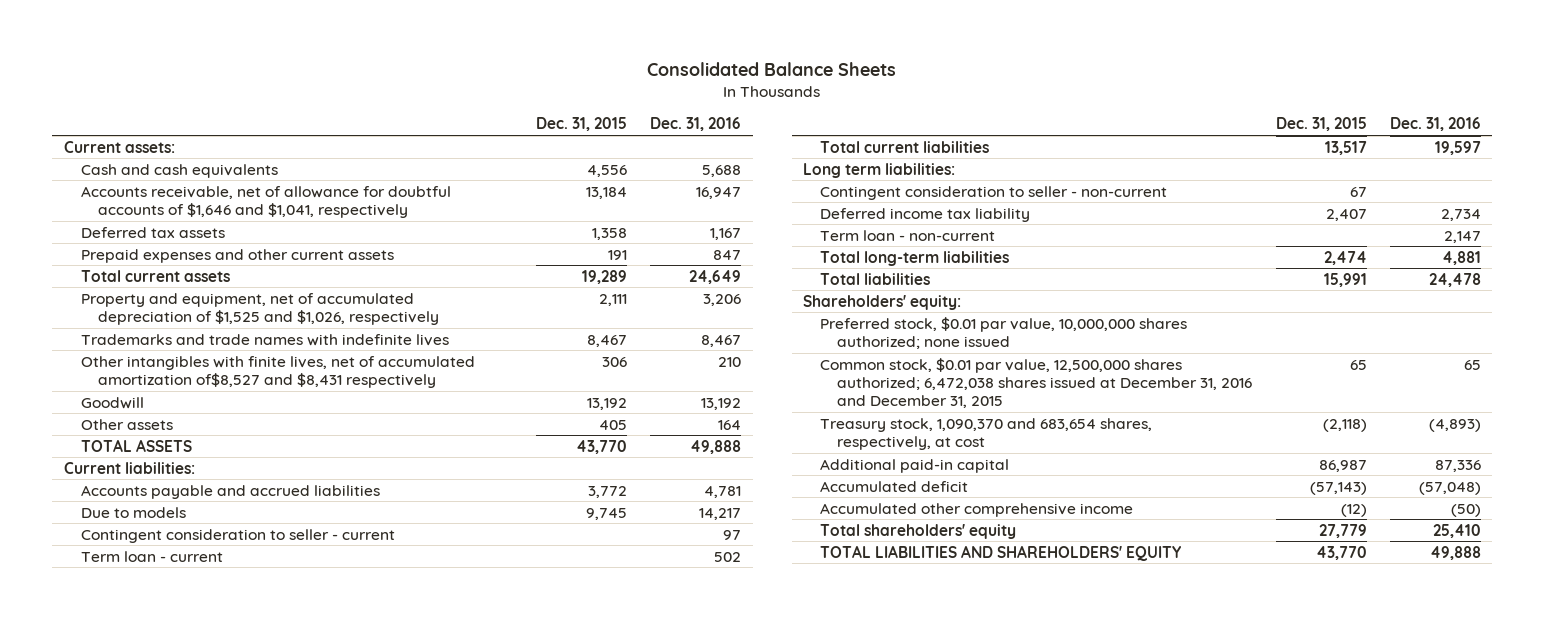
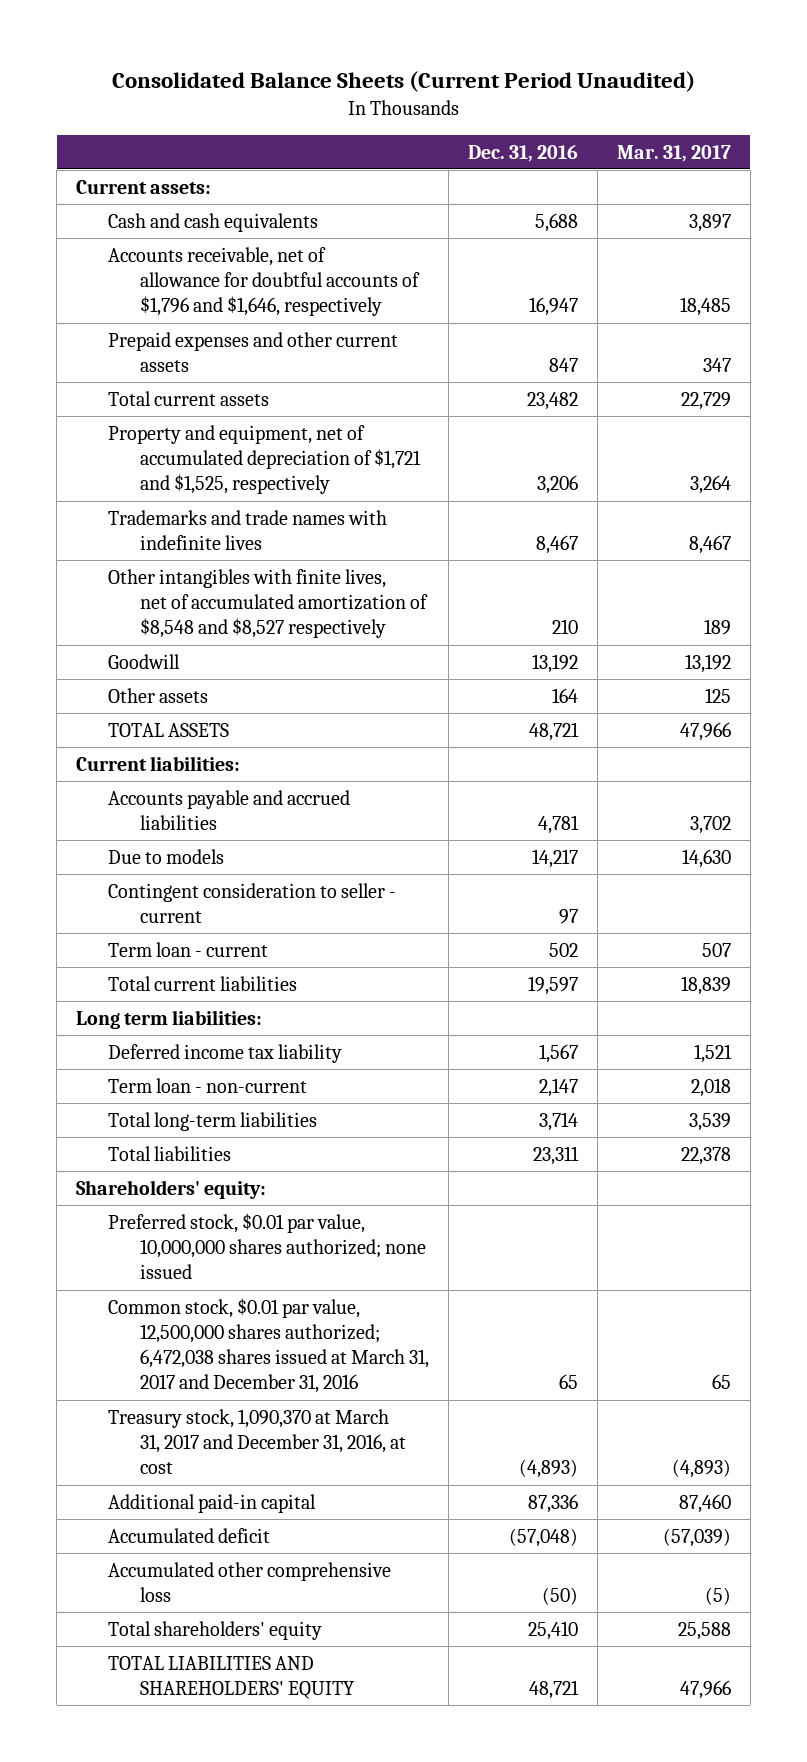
- Consolidated Balance Sheets
+ Consolidated Balance Sheets (Current Period Unaudited)
- | Dec. 31, 2015 | Dec. 31, 2016
+ | Dec. 31, 2016 | Mar. 31, 2017
- Accounts receivable, net of allowance for doubtful accounts of $1,646 and $1,041, respectively | 13,184 | 16,947
- Deferred tax assets | 1,358 | 1,167
+ Accounts receivable, net of allowance for doubtful accounts of $1,796 and $1,646, respectively | 16,947 | 18,485
- Total current assets | 19,289 | 24,649
- Property and equipment, net of accumulated depreciation of $1,525 and $1,026, respectively | 2,111 | 3,206
+ Total current assets | 23,482 | 22,729
+ Property and equipment, net of accumulated depreciation of $1,721 and $1,525, respectively | 3,206 | 3,264
- Other intangibles with finite lives, net of accumulated amortization of$8,527 and $8,431 respectively | 306 | 210
+ Other intangibles with finite lives, net of accumulated amortization of $8,548 and $8,527 respectively | 210 | 189
- TOTAL ASSETS | 43,770 | 49,888
+ TOTAL ASSETS | 48,721 | 47,966
- Contingent consideration to seller - non-current | 67 |
- Deferred income tax liability | 2,407 | 2,734
+ Deferred income tax liability | 1,567 | 1,521
- Total long-term liabilities | 2,474 | 4,881
- Total liabilities | 15,991 | 24,478
+ Total long-term liabilities | 3,714 | 3,539
+ Total liabilities | 23,311 | 22,378
- Common stock, $0.01 par value, 12,500,000 shares authorized; 6,472,038 shares issued at December 31, 2016 and December 31, 2015 | 65 | 65
- Treasury stock, 1,090,370 and 683,654 shares, respectively, at cost | (2,118) | (4,893)
+ Common stock, $0.01 par value, 12,500,000 shares authorized; 6,472,038 shares issued at March 31, 2017 and December 31, 2016 | 65 | 65
+ Treasury stock, 1,090,370 at March 31, 2017 and December 31, 2016, at cost | (4,893) | (4,893)
- Accumulated other comprehensive income | (12) | (50)
+ Accumulated other comprehensive loss | (50) | (5)
- TOTAL LIABILITIES AND SHAREHOLDERS' EQUITY | 43,770 | 49,888
+ TOTAL LIABILITIES AND SHAREHOLDERS' EQUITY | 48,721 | 47,966

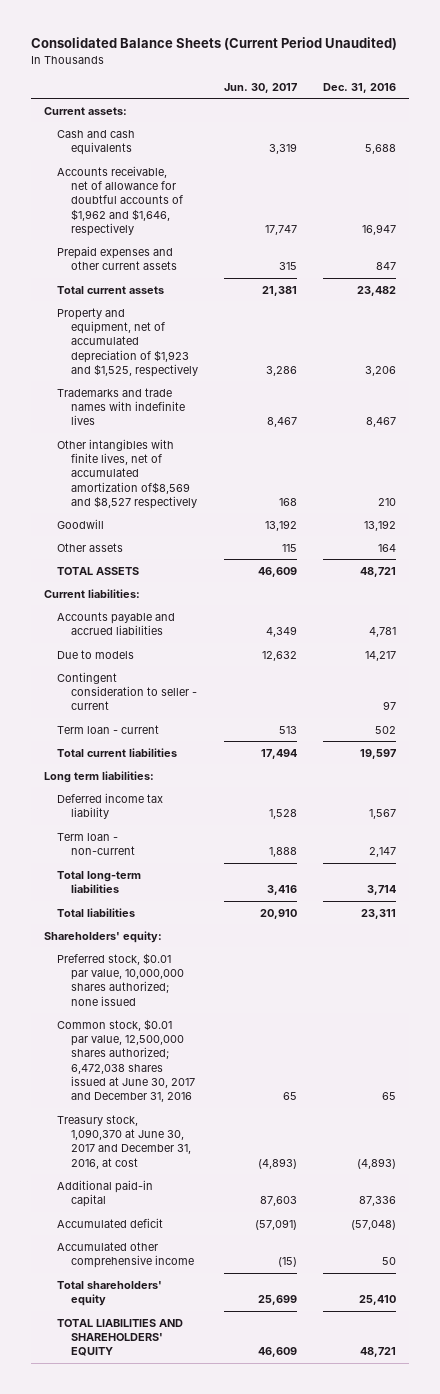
- | Dec. 31, 2016 | Mar. 31, 2017
+ | Jun. 30, 2017 | Dec. 31, 2016
- Accounts receivable, net of allowance for doubtful accounts of $1,796 and $1,646, respectively | 16,947 | 18,485
+ Accounts receivable, net of allowance for doubtful accounts of $1,962 and $1,646, respectively | 17,747 | 16,947
- Property and equipment, net of accumulated depreciation of $1,721 and $1,525, respectively | 3,206 | 3,264
+ Property and equipment, net of accumulated depreciation of $1,923 and $1,525, respectively | 3,286 | 3,206
- Other intangibles with finite lives, net of accumulated amortization of $8,548 and $8,527 respectively | 210 | 189
+ Other intangibles with finite lives, net of accumulated amortization of$8,569 and $8,527 respectively | 168 | 210
- Common stock, $0.01 par value, 12,500,000 shares authorized; 6,472,038 shares issued at March 31, 2017 and December 31, 2016 | 65 | 65
- Treasury stock, 1,090,370 at March 31, 2017 and December 31, 2016, at cost | (4,893) | (4,893)
+ Common stock, $0.01 par value, 12,500,000 shares authorized; 6,472,038 shares issued at June 30, 2017 and December 31, 2016 | 65 | 65
+ Treasury stock, 1,090,370 at June 30, 2017 and December 31, 2016, at cost | (4,893) | (4,893)
- Accumulated other comprehensive loss | (50) | (5)
+ Accumulated other comprehensive income | (15) | 50

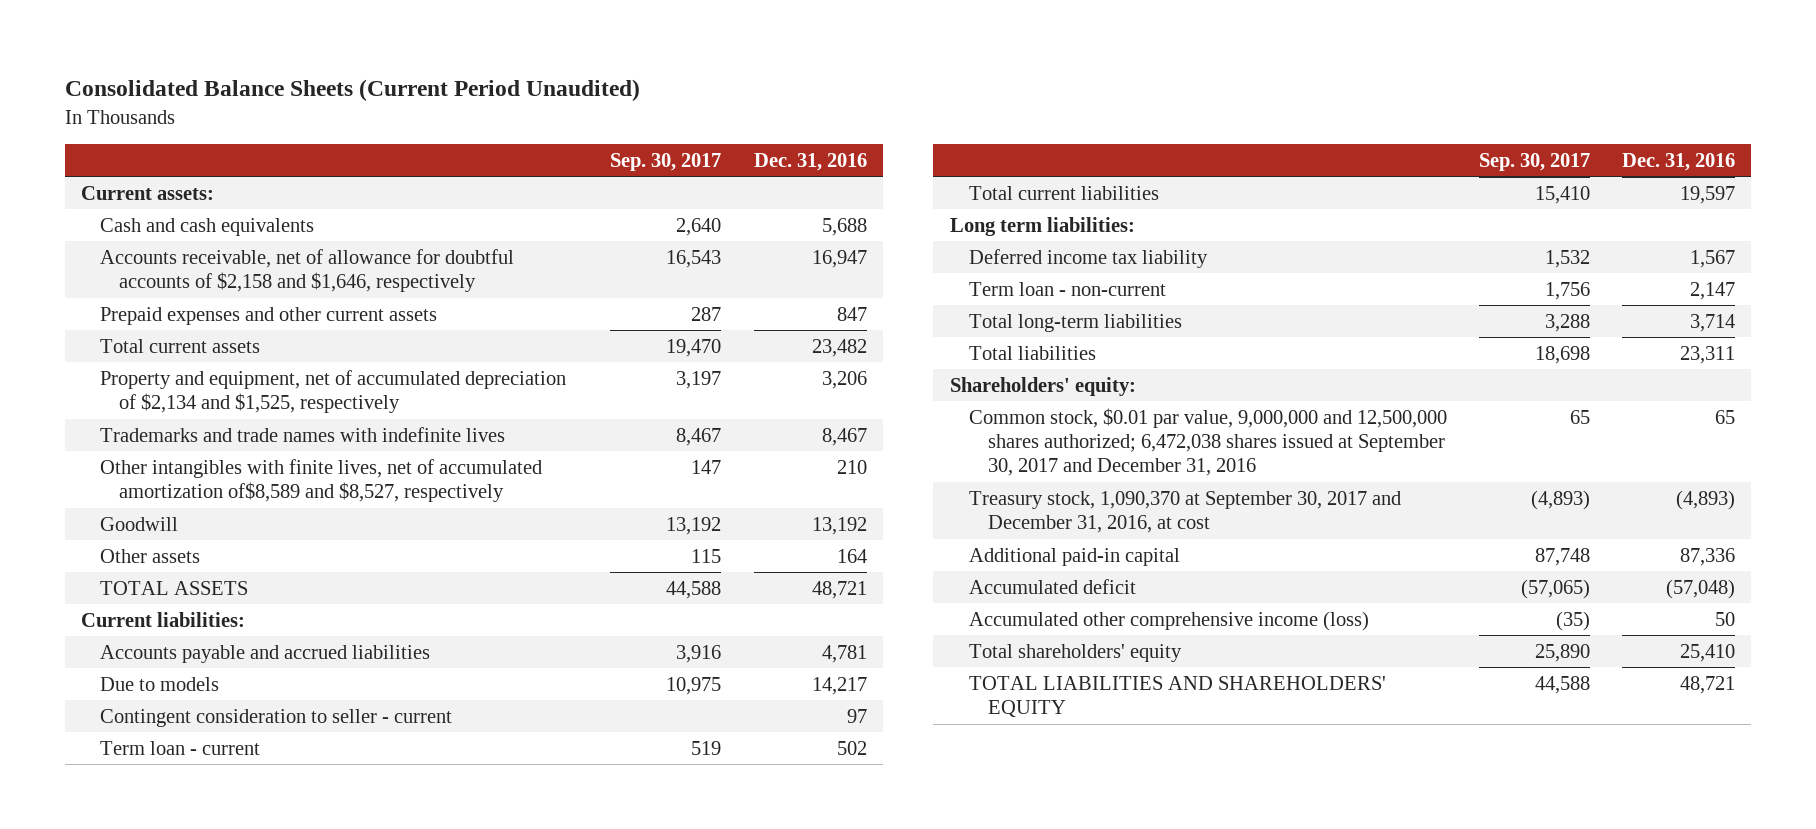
- | Jun. 30, 2017 | Dec. 31, 2016
+ | Sep. 30, 2017 | Dec. 31, 2016
- Accounts receivable, net of allowance for doubtful accounts of $1,962 and $1,646, respectively | 17,747 | 16,947
+ Accounts receivable, net of allowance for doubtful accounts of $2,158 and $1,646, respectively | 16,543 | 16,947
- Property and equipment, net of accumulated depreciation of $1,923 and $1,525, respectively | 3,286 | 3,206
+ Property and equipment, net of accumulated depreciation of $2,134 and $1,525, respectively | 3,197 | 3,206
- Other intangibles with finite lives, net of accumulated amortization of$8,569 and $8,527 respectively | 168 | 210
+ Other intangibles with finite lives, net of accumulated amortization of$8,589 and $8,527, respectively | 147 | 210
- Preferred stock, $0.01 par value, 10,000,000 shares authorized; none issued
- Common stock, $0.01 par value, 12,500,000 shares authorized; 6,472,038 shares issued at June 30, 2017 and December 31, 2016 | 65 | 65
- Treasury stock, 1,090,370 at June 30, 2017 and December 31, 2016, at cost | (4,893) | (4,893)
+ Common stock, $0.01 par value, 9,000,000 and 12,500,000 shares authorized; 6,472,038 shares issued at September 30, 2017 and December 31, 2016 | 65 | 65
+ Treasury stock, 1,090,370 at September 30, 2017 and December 31, 2016, at cost | (4,893) | (4,893)
- Accumulated other comprehensive income | (15) | 50
+ Accumulated other comprehensive income (loss) | (35) | 50

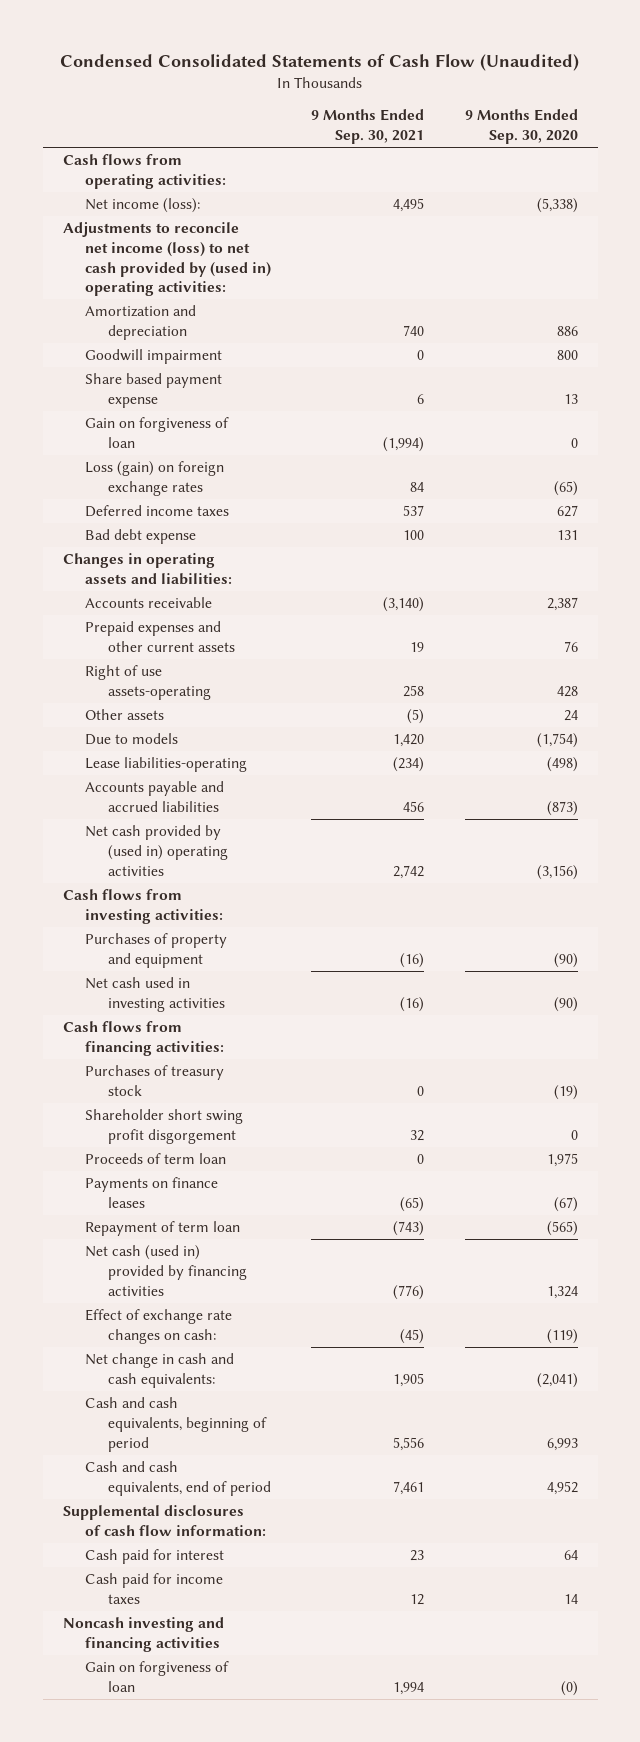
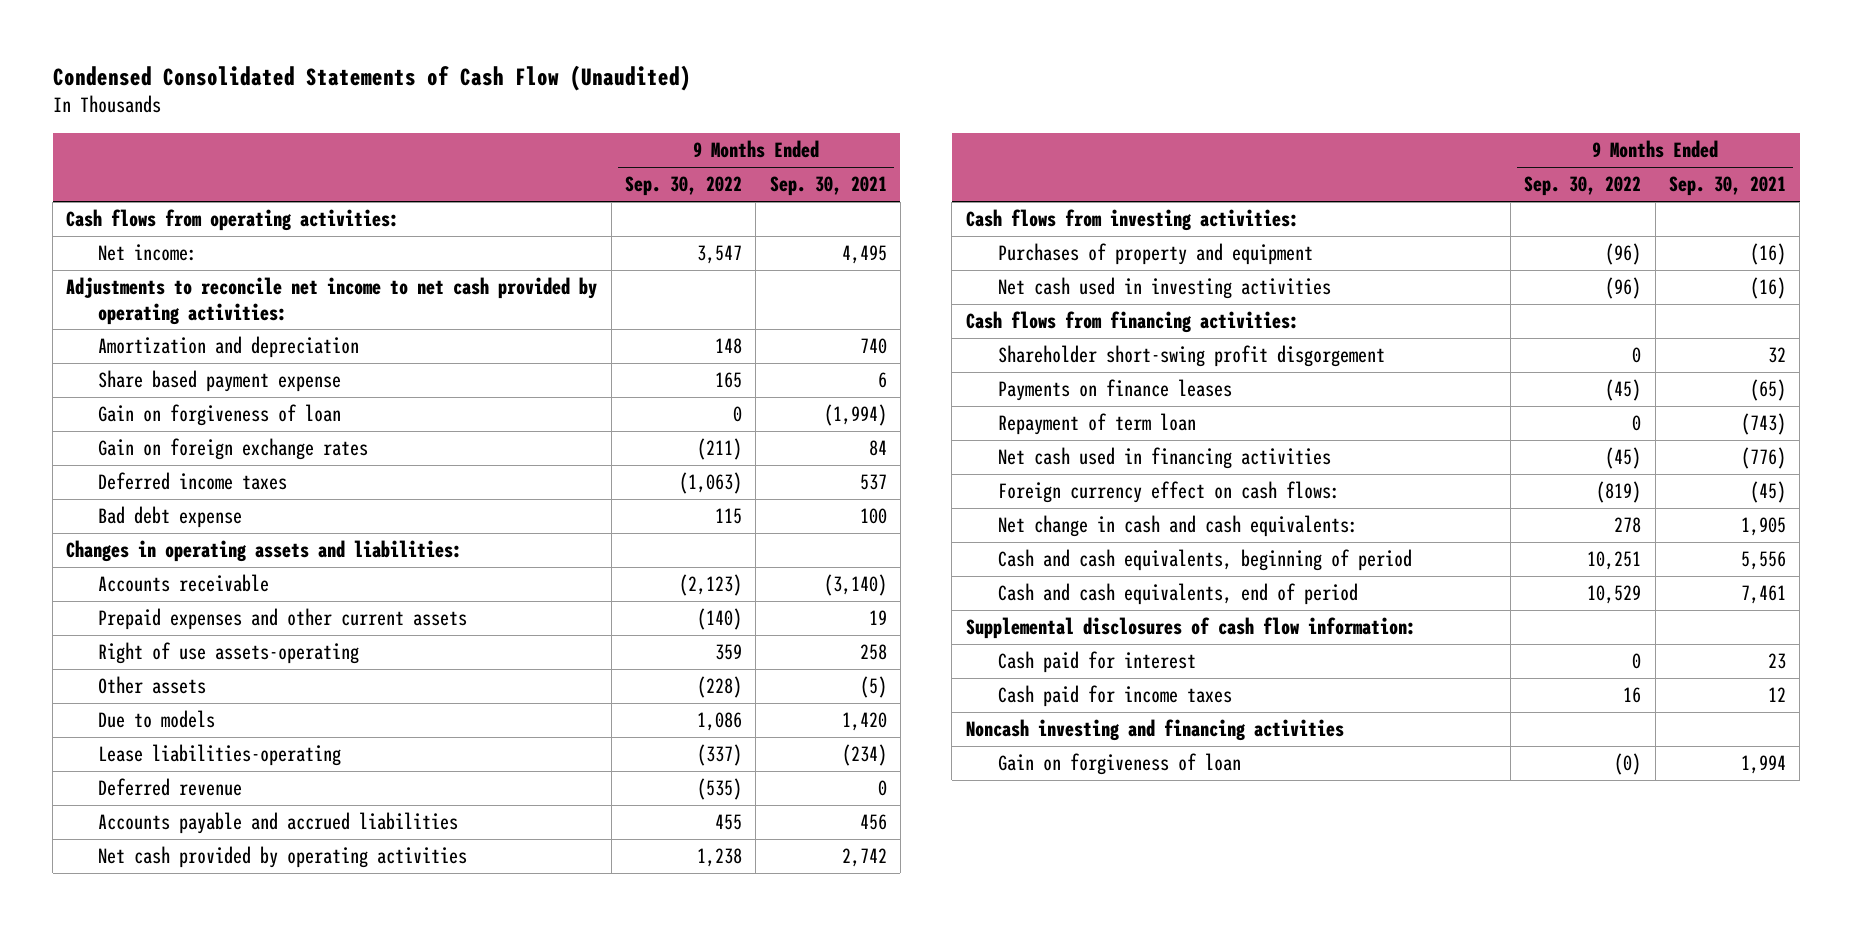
- | 9 Months Ended Sep. 30, 2021 | 9 Months Ended Sep. 30, 2020
+ | 9 Months Ended Sep. 30, 2022 | 9 Months Ended Sep. 30, 2021
- Net income (loss): | 4,495 | (5,338)
- Adjustments to reconcile net income (loss) to net cash provided by (used in) operating activities:
+ Net income: | 3,547 | 4,495
+ Adjustments to reconcile net income to net cash provided by operating activities:
- Goodwill impairment | 0 | 800
- Loss (gain) on foreign exchange rates | 84 | (65)
+ Gain on foreign exchange rates | (211) | 84
+ Deferred revenue | (535) | 0
- Net cash provided by (used in) operating activities | 2,742 | (3,156)
+ Net cash provided by operating activities | 1,238 | 2,742
- Purchases of treasury stock | 0 | (19)
- Shareholder short swing profit disgorgement | 32 | 0
- Proceeds of term loan | 0 | 1,975
+ Shareholder short-swing profit disgorgement | 0 | 32
- Net cash (used in) provided by financing activities | (776) | 1,324
- Effect of exchange rate changes on cash: | (45) | (119)
+ Net cash used in financing activities | (45) | (776)
+ Foreign currency effect on cash flows: | (819) | (45)

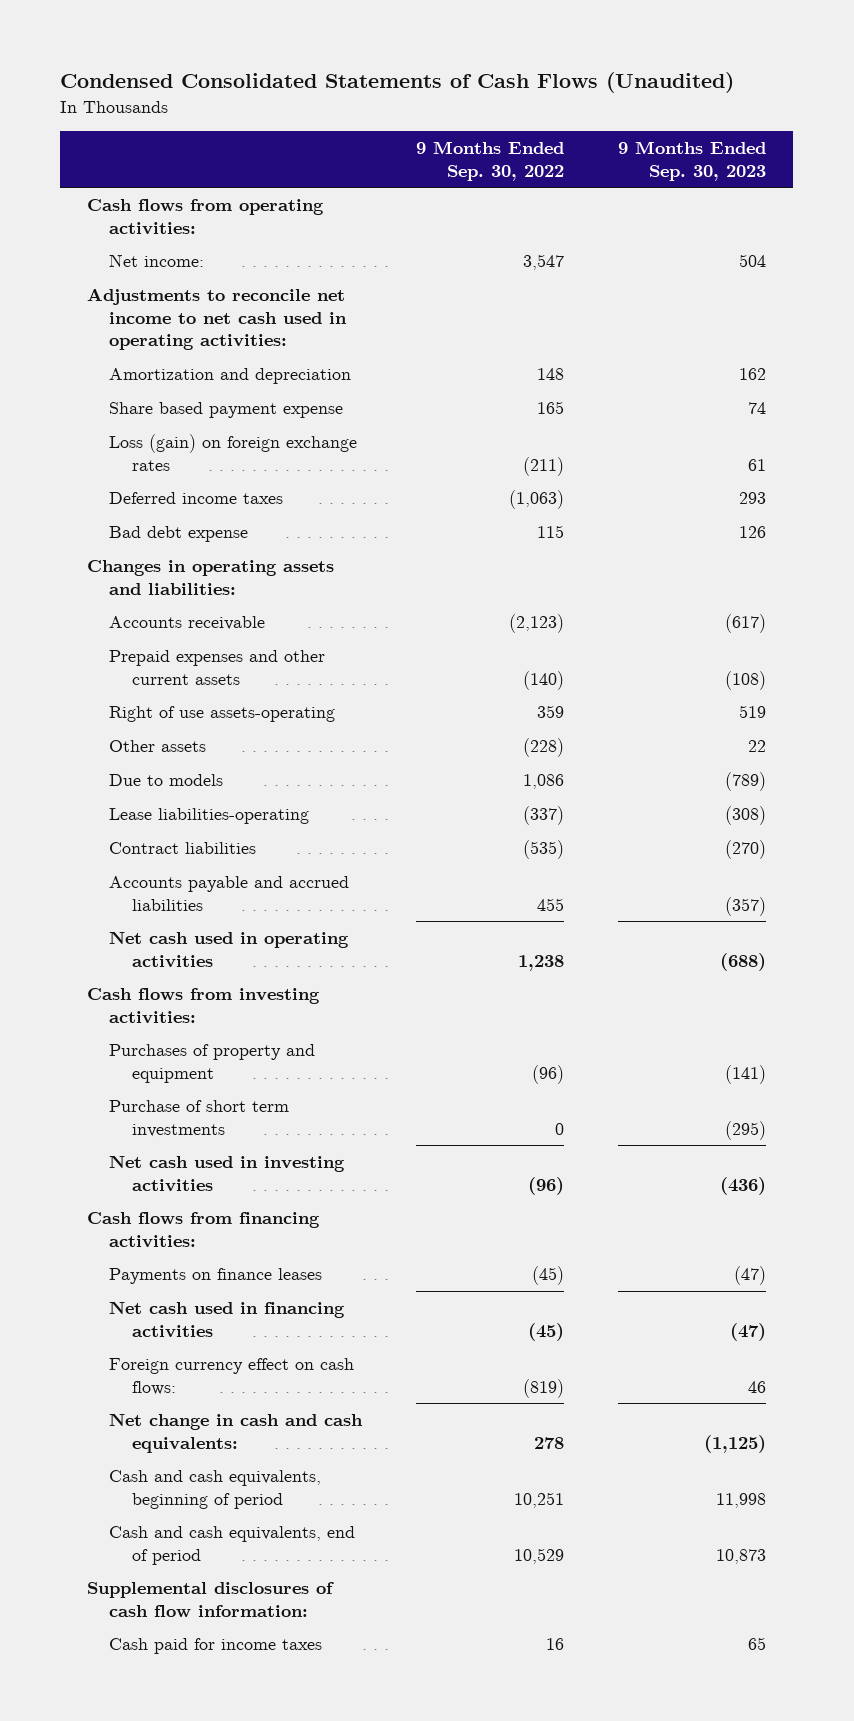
- Condensed Consolidated Statements of Cash Flow (Unaudited)
+ Condensed Consolidated Statements of Cash Flows (Unaudited)
- | 9 Months Ended Sep. 30, 2022 | 9 Months Ended Sep. 30, 2021
+ | 9 Months Ended Sep. 30, 2022 | 9 Months Ended Sep. 30, 2023
- Adjustments to reconcile net income to net cash provided by operating activities:
+ Adjustments to reconcile net income to net cash used in operating activities:
- Gain on forgiveness of loan | 0 | (1,994)
- Gain on foreign exchange rates | (211) | 84
+ Loss (gain) on foreign exchange rates | (211) | 61
- Deferred revenue | (535) | 0
+ Contract liabilities | (535) | (270)
- Net cash provided by operating activities | 1,238 | 2,742
+ Net cash used in operating activities | 1,238 | (688)
+ Purchase of short term investments | 0 | (295)
- Shareholder short-swing profit disgorgement | 0 | 32
- Repayment of term loan | 0 | (743)
- Cash paid for interest | 0 | 23
- Noncash investing and financing activities
- Gain on forgiveness of loan | (0) | 1,994

